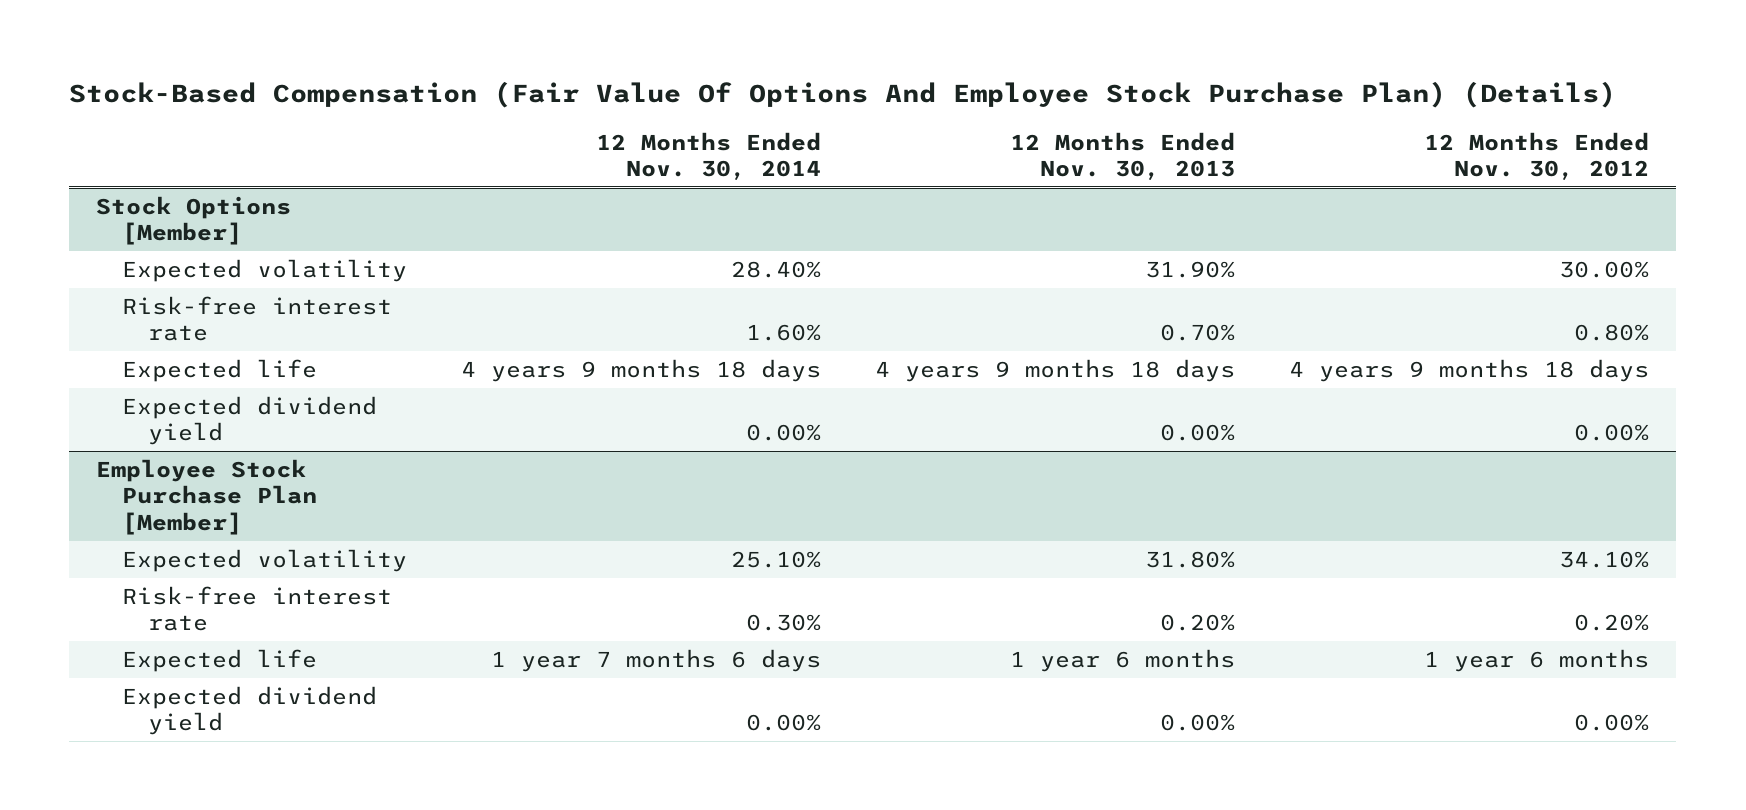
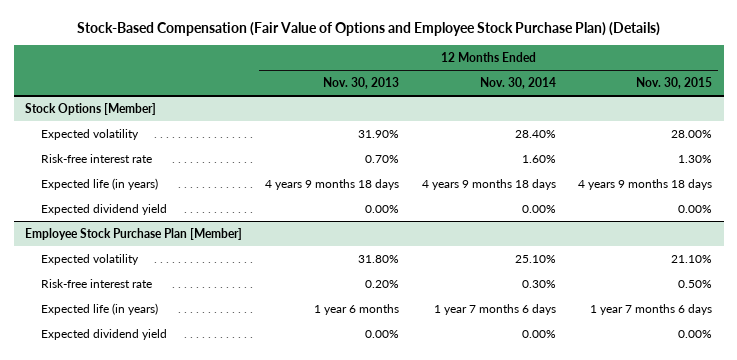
- Stock-Based Compensation (Fair Value Of Options And Employee Stock Purchase Plan) (Details)
+ Stock-Based Compensation (Fair Value of Options and Employee Stock Purchase Plan) (Details)
- | 12 Months Ended Nov. 30, 2014 | 12 Months Ended Nov. 30, 2013 | 12 Months Ended Nov. 30, 2012
+ | 12 Months Ended Nov. 30, 2013 | 12 Months Ended Nov. 30, 2014 | 12 Months Ended Nov. 30, 2015
@ Stock Options [Member]
- Expected life | 4 years 9 months 18 days | 4 years 9 months 18 days | 4 years 9 months 18 days
+ Expected life (in years) | 4 years 9 months 18 days | 4 years 9 months 18 days | 4 years 9 months 18 days
@ Employee Stock Purchase Plan [Member]
- Expected life | 1 year 7 months 6 days | 1 year 6 months | 1 year 6 months
+ Expected life (in years) | 1 year 6 months | 1 year 7 months 6 days | 1 year 7 months 6 days

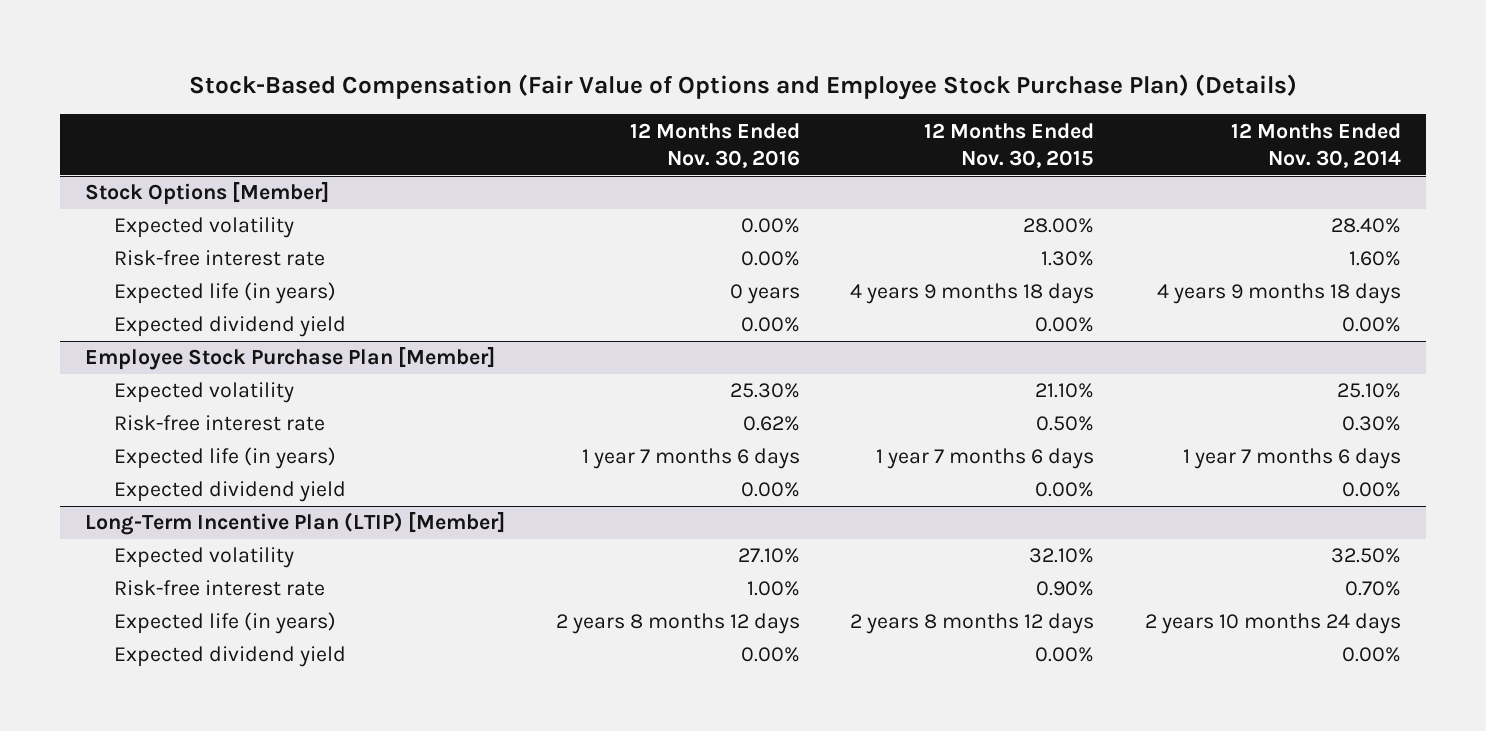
- | 12 Months Ended Nov. 30, 2013 | 12 Months Ended Nov. 30, 2014 | 12 Months Ended Nov. 30, 2015
+ | 12 Months Ended Nov. 30, 2016 | 12 Months Ended Nov. 30, 2015 | 12 Months Ended Nov. 30, 2014
+ Long-Term Incentive Plan (LTIP) [Member]
+ Expected volatility | 27.10% | 32.10% | 32.50%
+ Risk-free interest rate | 1.00% | 0.90% | 0.70%
+ Expected life (in years) | 2 years 8 months 12 days | 2 years 8 months 12 days | 2 years 10 months 24 days
+ Expected dividend yield | 0.00% | 0.00% | 0.00%

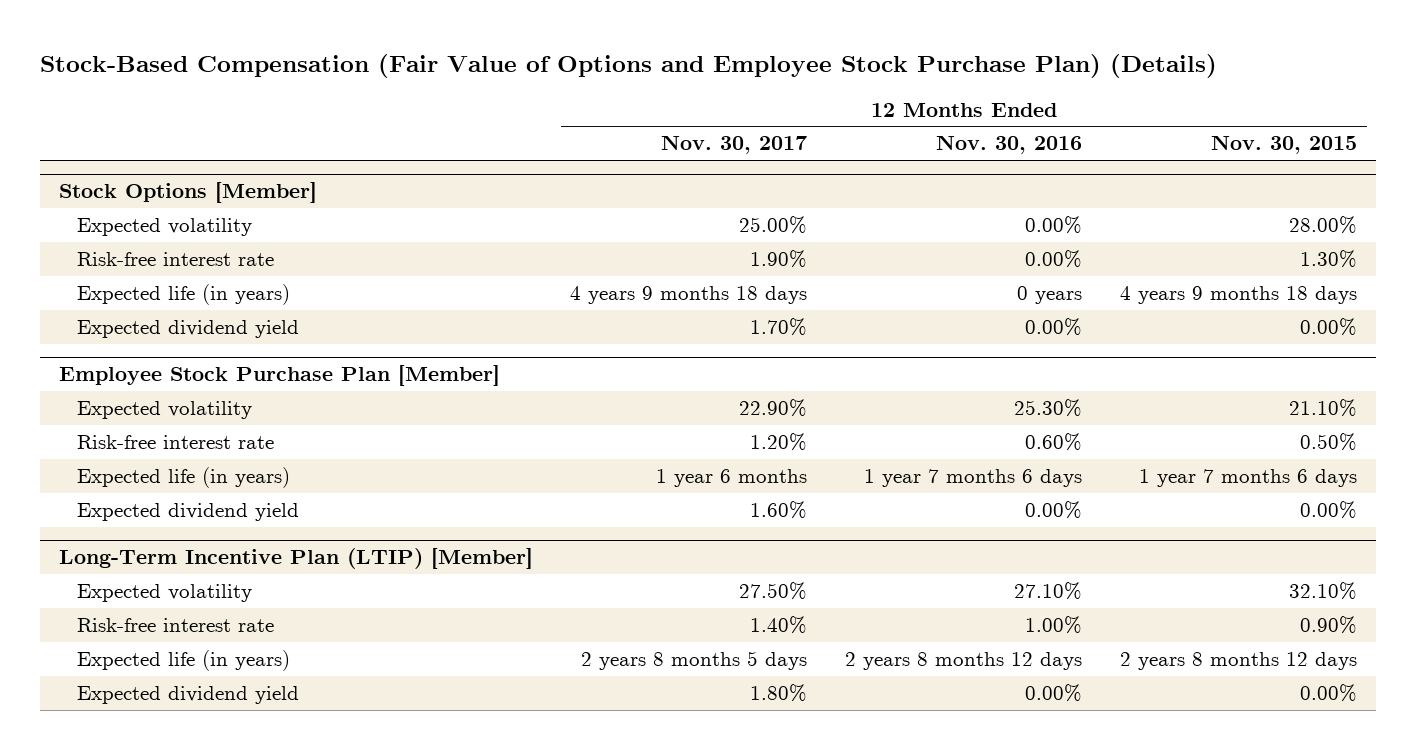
- | 12 Months Ended Nov. 30, 2016 | 12 Months Ended Nov. 30, 2015 | 12 Months Ended Nov. 30, 2014
+ | 12 Months Ended Nov. 30, 2017 | 12 Months Ended Nov. 30, 2016 | 12 Months Ended Nov. 30, 2015
@ Employee Stock Purchase Plan [Member]
- Risk-free interest rate | 0.62% | 0.50% | 0.30%
+ Risk-free interest rate | 1.20% | 0.60% | 0.50%

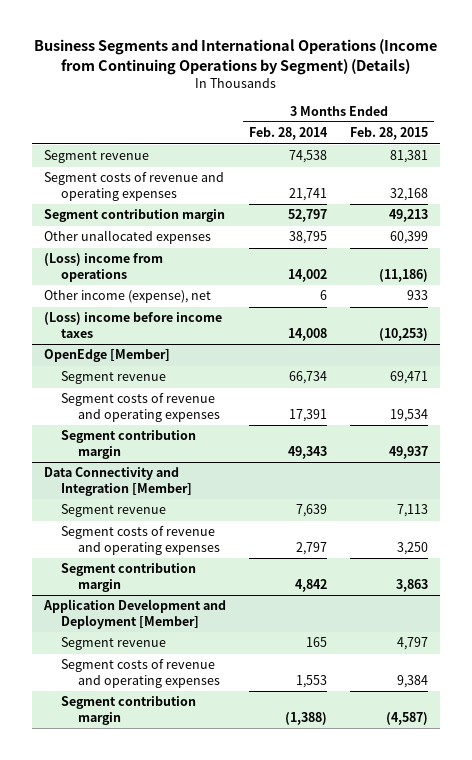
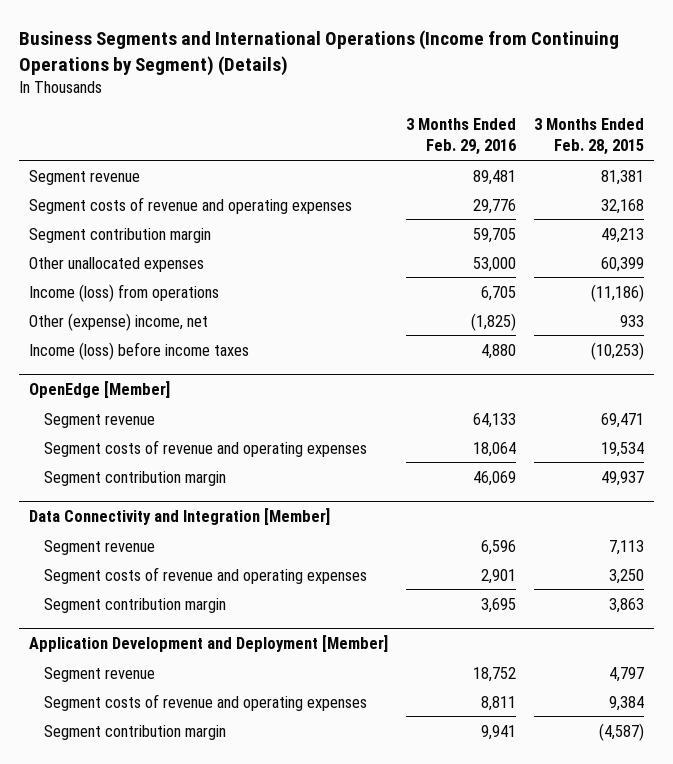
- | 3 Months Ended Feb. 28, 2014 | 3 Months Ended Feb. 28, 2015
+ | 3 Months Ended Feb. 29, 2016 | 3 Months Ended Feb. 28, 2015
- (Loss) income from operations | 14,002 | (11,186)
- Other income (expense), net | 6 | 933
- (Loss) income before income taxes | 14,008 | (10,253)
+ Income (loss) from operations | 6,705 | (11,186)
+ Other (expense) income, net | (1,825) | 933
+ Income (loss) before income taxes | 4,880 | (10,253)

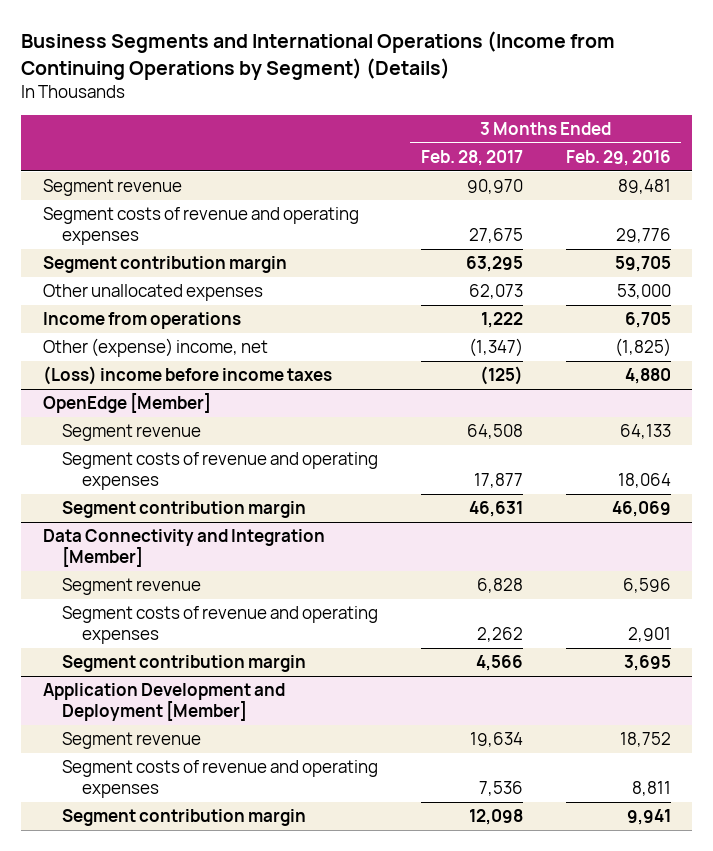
- | 3 Months Ended Feb. 29, 2016 | 3 Months Ended Feb. 28, 2015
+ | 3 Months Ended Feb. 28, 2017 | 3 Months Ended Feb. 29, 2016
- Income (loss) from operations | 6,705 | (11,186)
+ Income from operations | 1,222 | 6,705
- Income (loss) before income taxes | 4,880 | (10,253)
+ (Loss) income before income taxes | (125) | 4,880

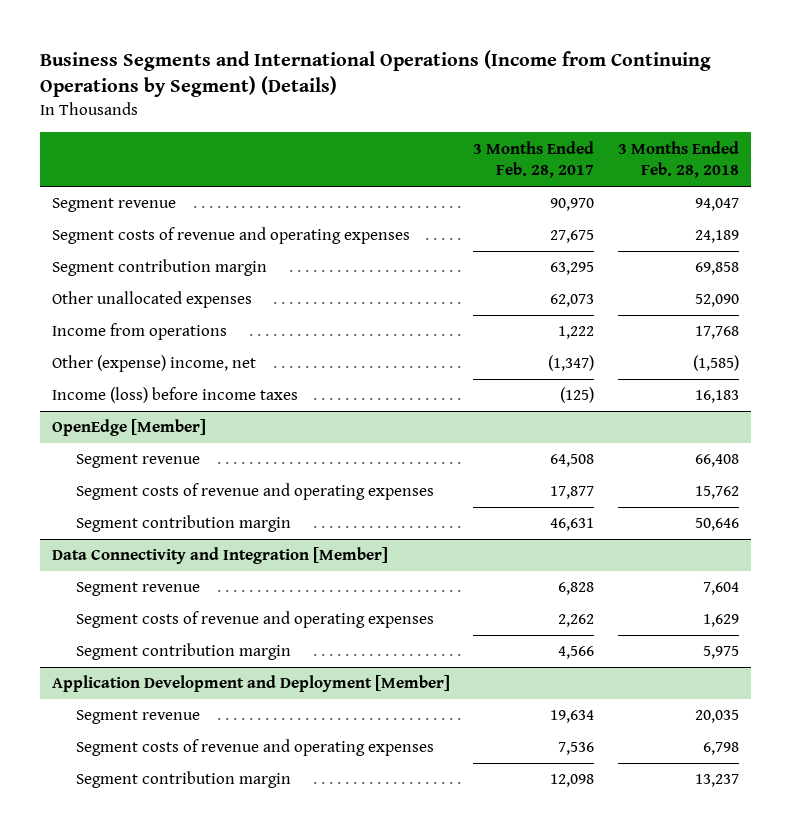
- | 3 Months Ended Feb. 28, 2017 | 3 Months Ended Feb. 29, 2016
+ | 3 Months Ended Feb. 28, 2017 | 3 Months Ended Feb. 28, 2018
- (Loss) income before income taxes | (125) | 4,880
+ Income (loss) before income taxes | (125) | 16,183

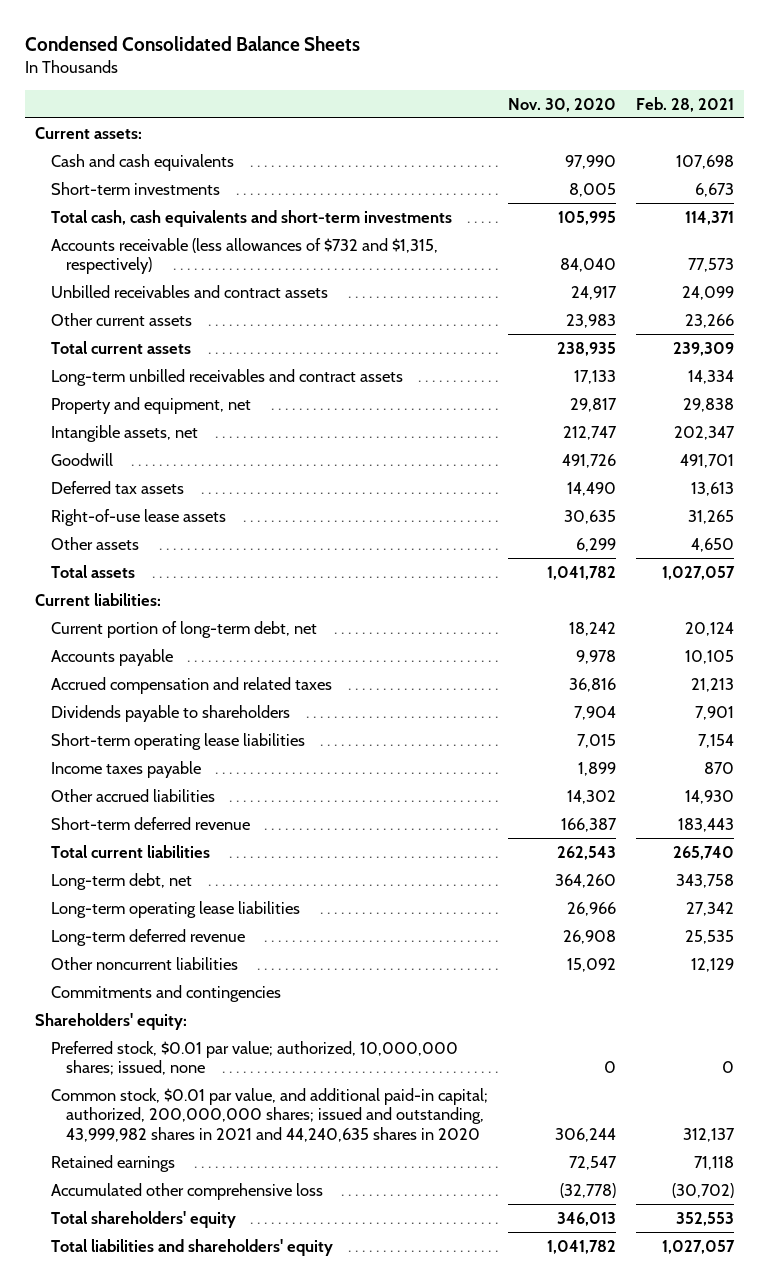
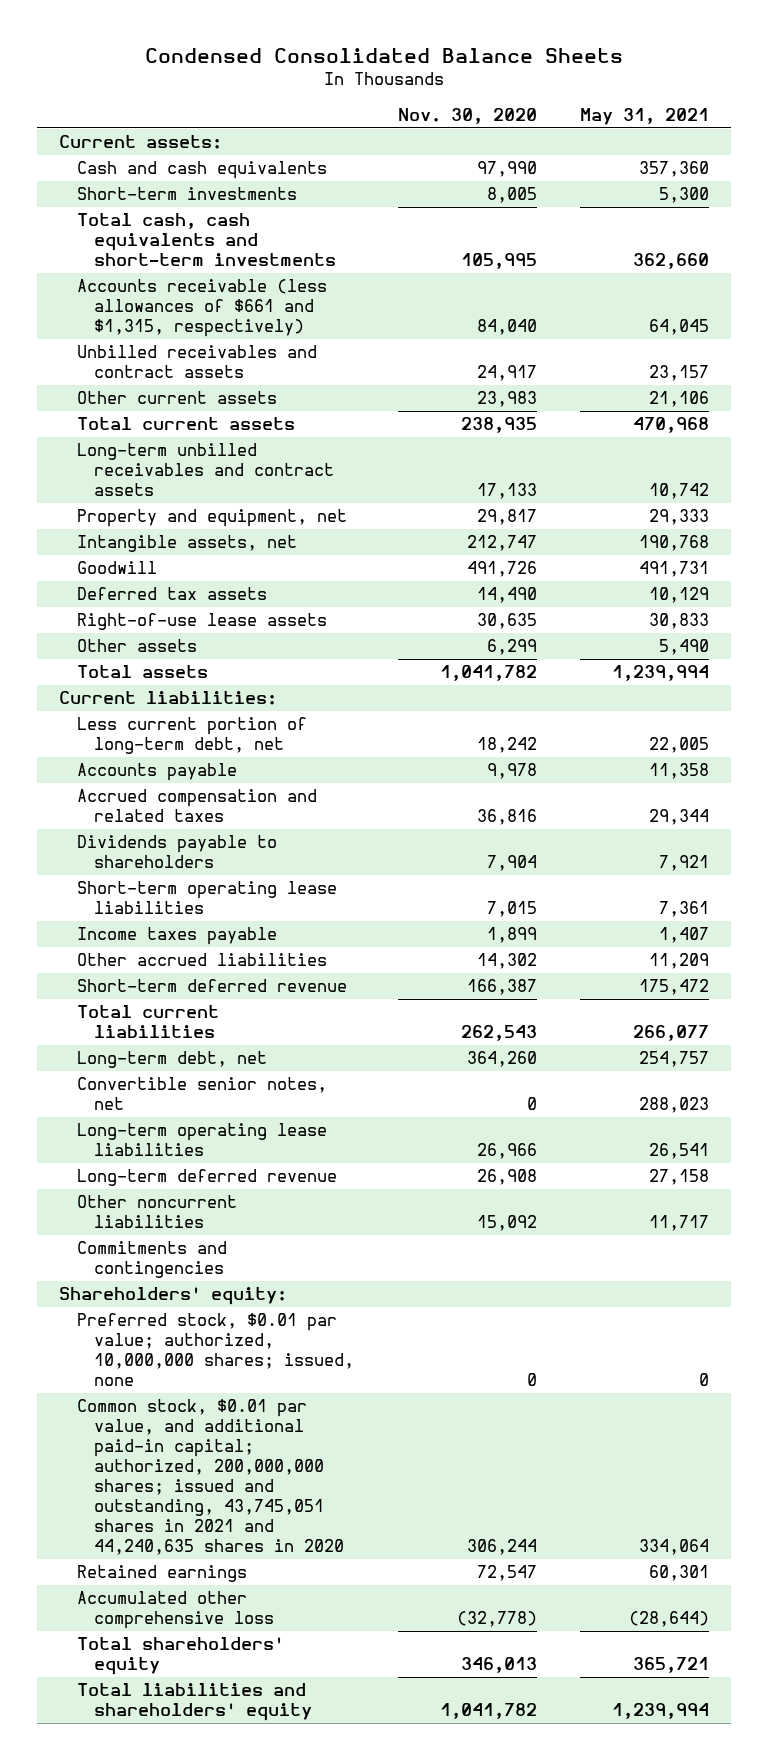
- | Nov. 30, 2020 | Feb. 28, 2021
+ | Nov. 30, 2020 | May 31, 2021
- Accounts receivable (less allowances of $732 and $1,315, respectively) | 84,040 | 77,573
+ Accounts receivable (less allowances of $661 and $1,315, respectively) | 84,040 | 64,045
- Current portion of long-term debt, net | 18,242 | 20,124
+ Less current portion of long-term debt, net | 18,242 | 22,005
+ Convertible senior notes, net | 0 | 288,023
- Common stock, $0.01 par value, and additional paid-in capital; authorized, 200,000,000 shares; issued and outstanding, 43,999,982 shares in 2021 and 44,240,635 shares in 2020 | 306,244 | 312,137
+ Common stock, $0.01 par value, and additional paid-in capital; authorized, 200,000,000 shares; issued and outstanding, 43,745,051 shares in 2021 and 44,240,635 shares in 2020 | 306,244 | 334,064

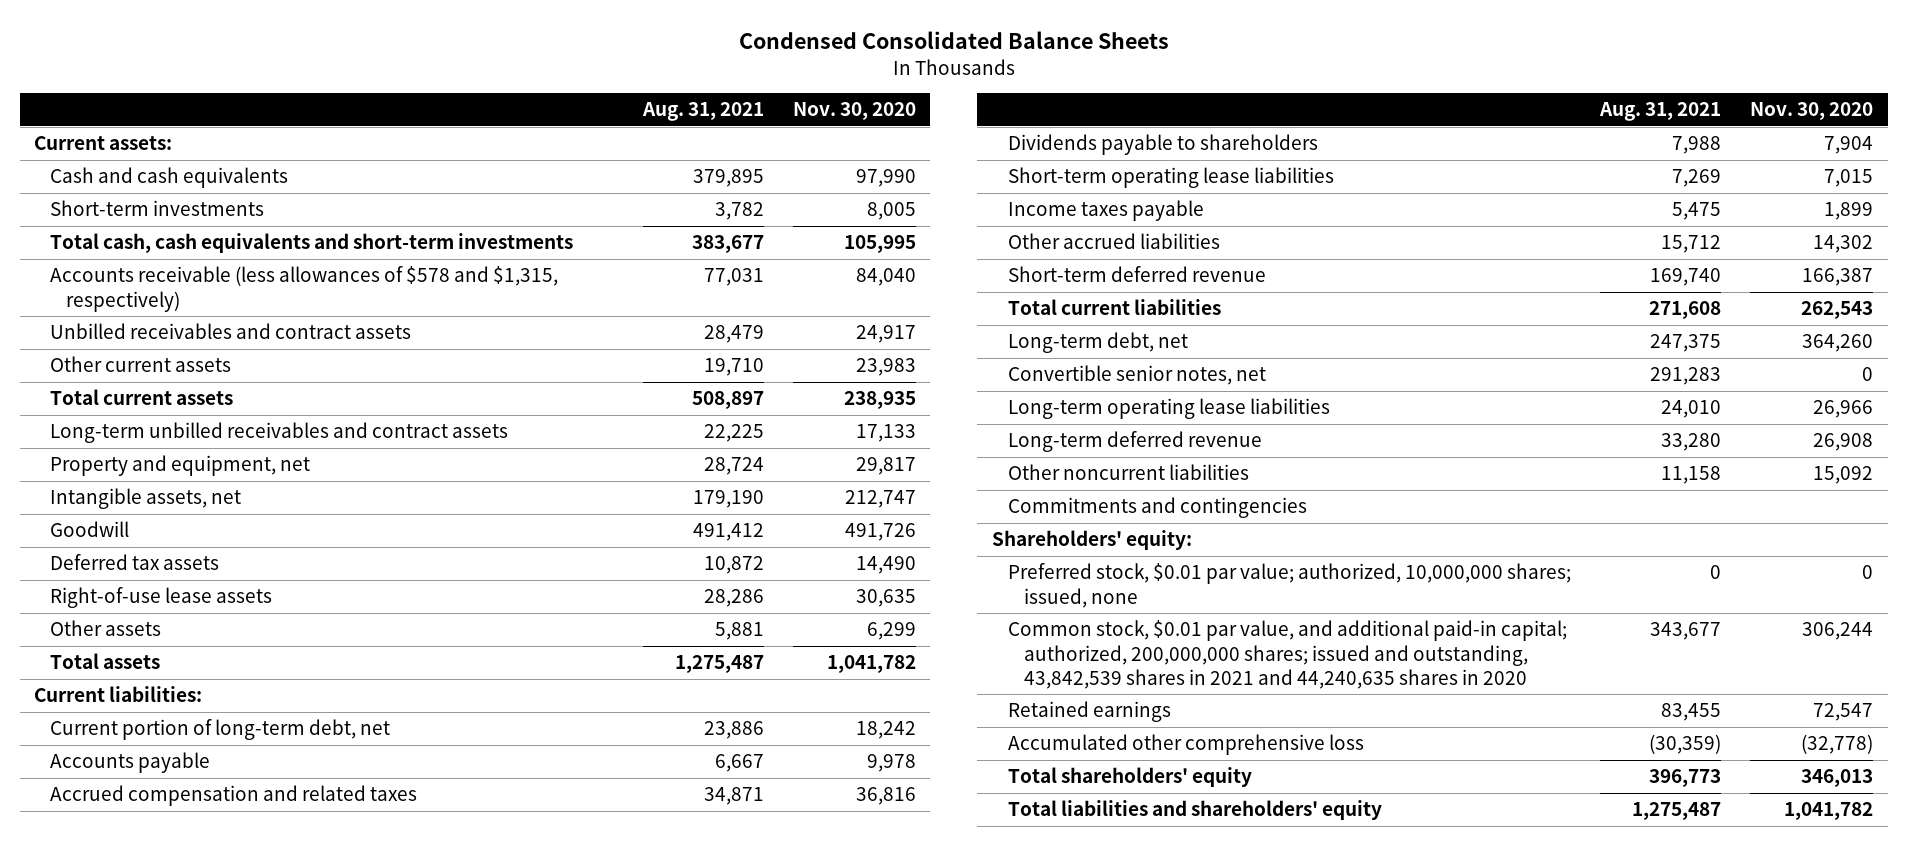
- | Nov. 30, 2020 | May 31, 2021
+ | Aug. 31, 2021 | Nov. 30, 2020
- Accounts receivable (less allowances of $661 and $1,315, respectively) | 84,040 | 64,045
+ Accounts receivable (less allowances of $578 and $1,315, respectively) | 77,031 | 84,040
- Less current portion of long-term debt, net | 18,242 | 22,005
+ Current portion of long-term debt, net | 23,886 | 18,242
- Common stock, $0.01 par value, and additional paid-in capital; authorized, 200,000,000 shares; issued and outstanding, 43,745,051 shares in 2021 and 44,240,635 shares in 2020 | 306,244 | 334,064
+ Common stock, $0.01 par value, and additional paid-in capital; authorized, 200,000,000 shares; issued and outstanding, 43,842,539 shares in 2021 and 44,240,635 shares in 2020 | 343,677 | 306,244

